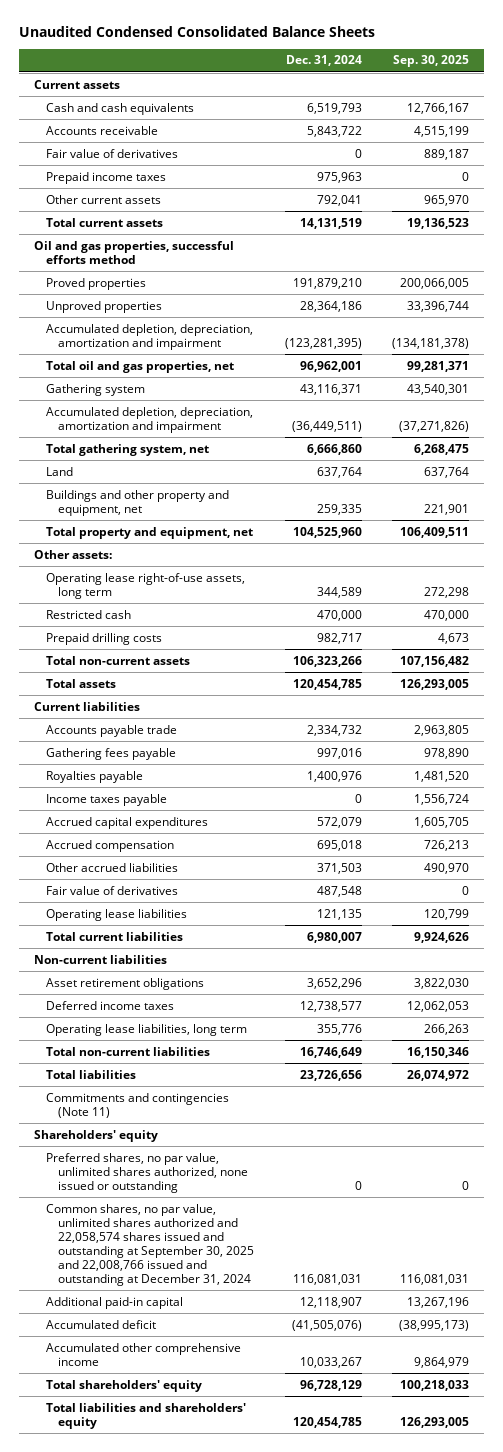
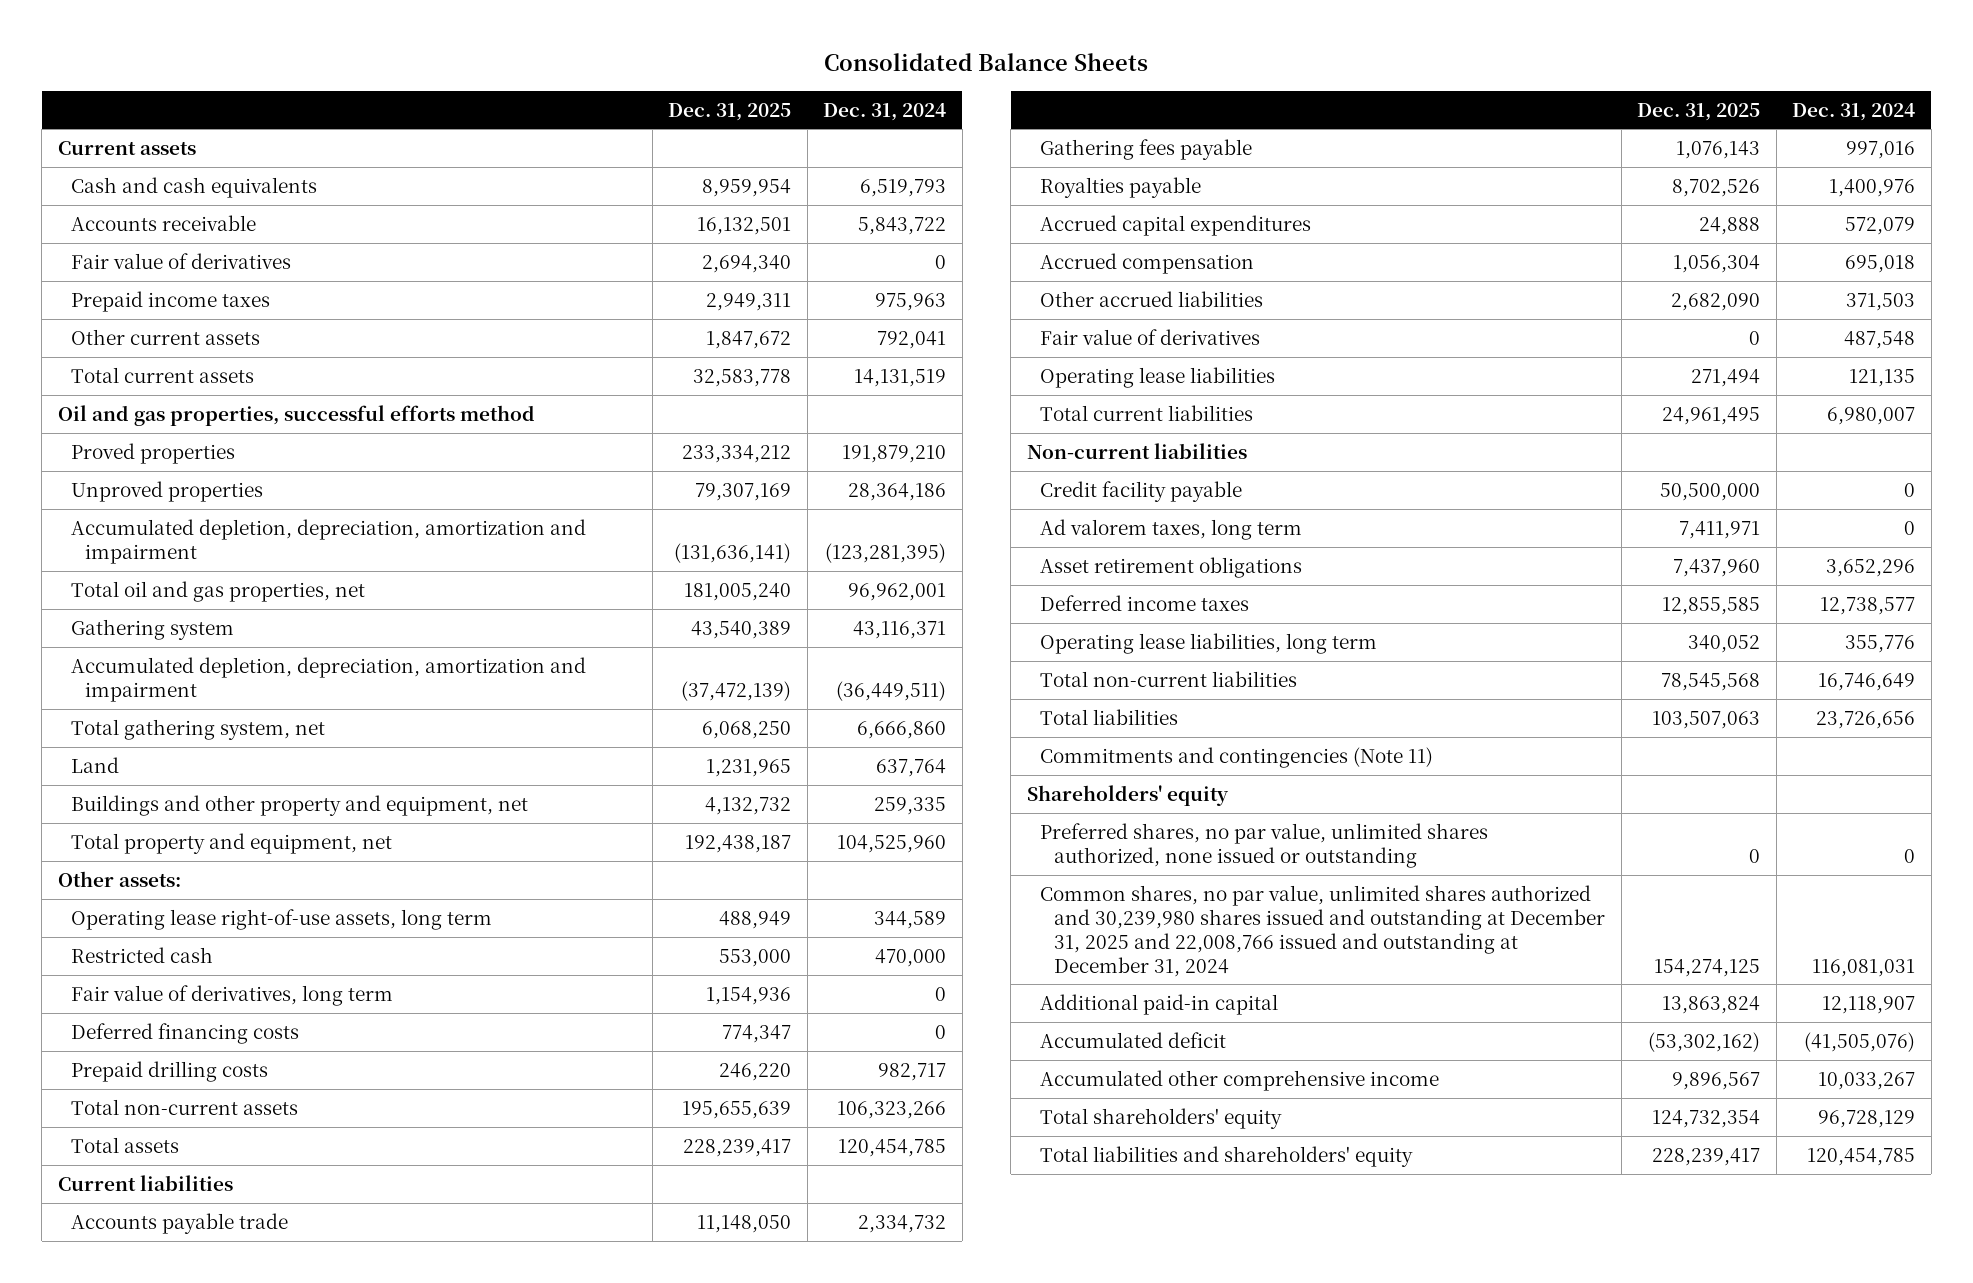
- Unaudited Condensed Consolidated Balance Sheets
+ Consolidated Balance Sheets
- | Dec. 31, 2024 | Sep. 30, 2025
+ | Dec. 31, 2025 | Dec. 31, 2024
+ Fair value of derivatives, long term | 1,154,936 | 0
+ Deferred financing costs | 774,347 | 0
- Income taxes payable | 0 | 1,556,724
+ Credit facility payable | 50,500,000 | 0
+ Ad valorem taxes, long term | 7,411,971 | 0
- Common shares, no par value, unlimited shares authorized and 22,058,574 shares issued and outstanding at September 30, 2025 and 22,008,766 issued and outstanding at December 31, 2024 | 116,081,031 | 116,081,031
+ Common shares, no par value, unlimited shares authorized and 30,239,980 shares issued and outstanding at December 31, 2025 and 22,008,766 issued and outstanding at December 31, 2024 | 154,274,125 | 116,081,031

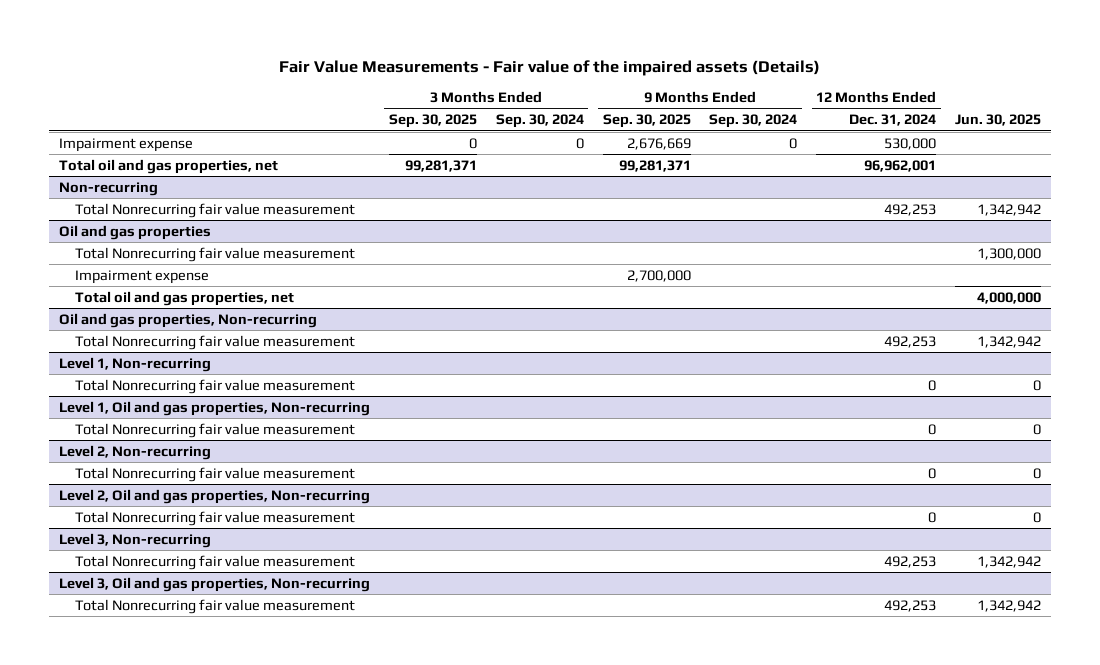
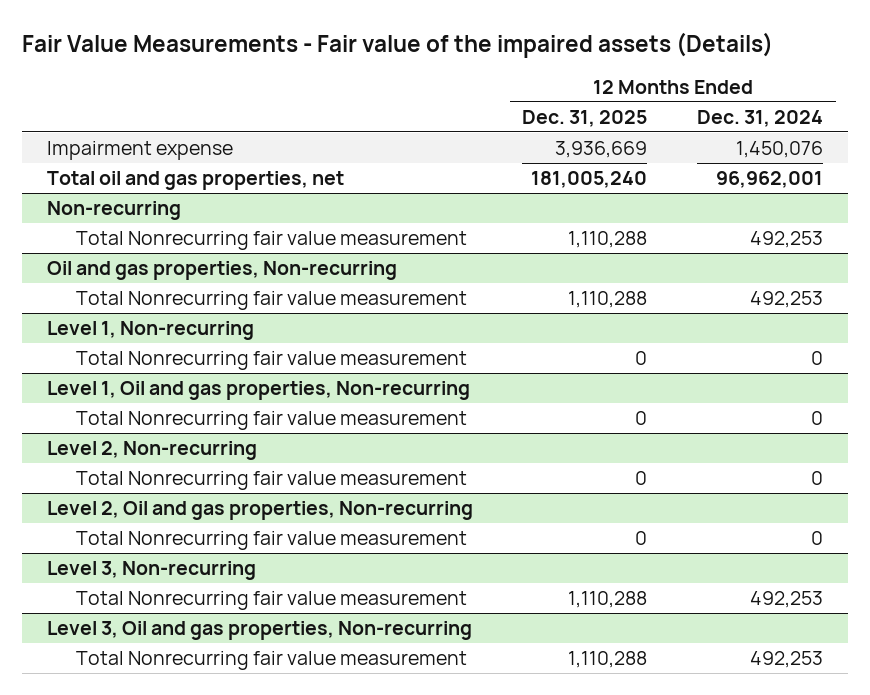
- | 3 Months Ended Sep. 30, 2025 | 3 Months Ended Sep. 30, 2024 | 9 Months Ended Sep. 30, 2025 | 9 Months Ended Sep. 30, 2024 | 12 Months Ended Dec. 31, 2024 | Jun. 30, 2025
+ | 12 Months Ended Dec. 31, 2025 | 12 Months Ended Dec. 31, 2024
- Impairment expense | 0 | 0 | 2,676,669 | 0 | 530,000 |
+ Impairment expense | 3,936,669 | 1,450,076
- Oil and gas properties
- Total Nonrecurring fair value measurement | | | | | | 1,300,000
- Impairment expense | | | 2,700,000 | | |
- Total oil and gas properties, net | | | | | | 4,000,000

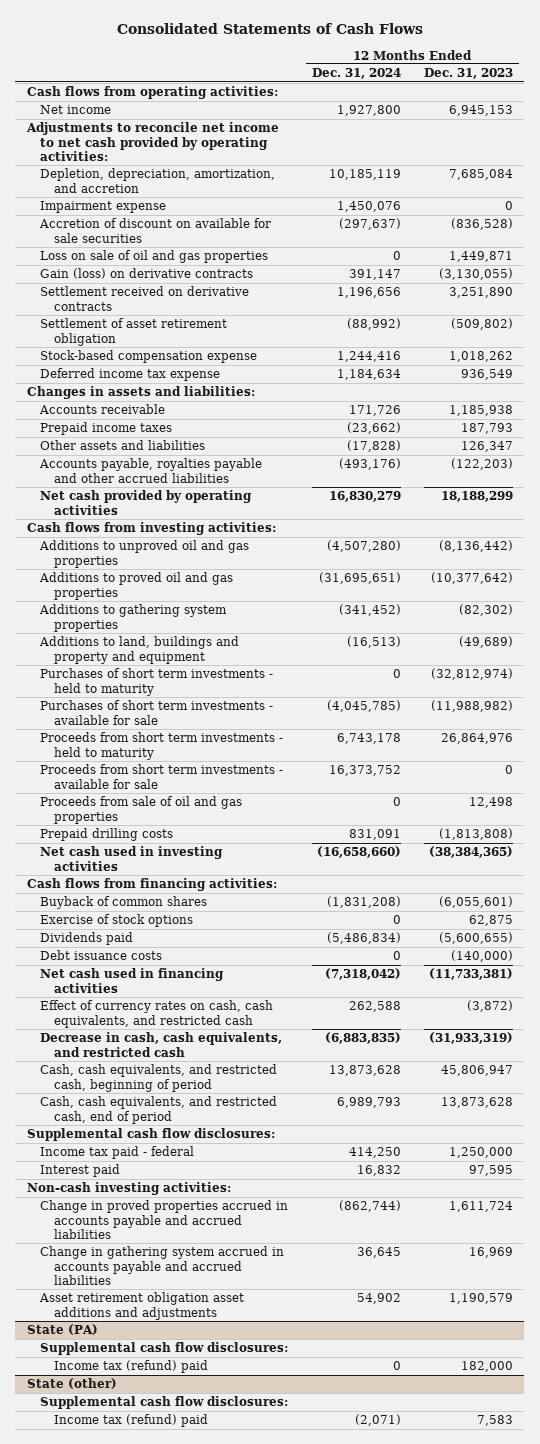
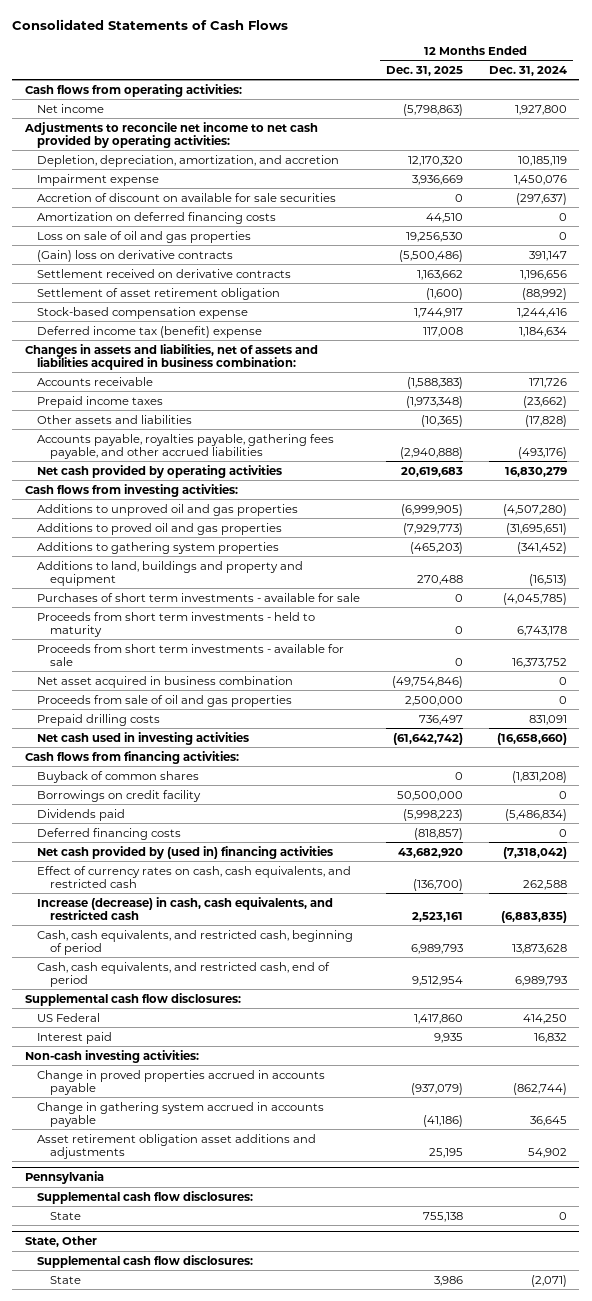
- | 12 Months Ended Dec. 31, 2024 | 12 Months Ended Dec. 31, 2023
+ | 12 Months Ended Dec. 31, 2025 | 12 Months Ended Dec. 31, 2024
+ Amortization on deferred financing costs | 44,510 | 0
- Gain (loss) on derivative contracts | 391,147 | (3,130,055)
+ (Gain) loss on derivative contracts | (5,500,486) | 391,147
- Deferred income tax expense | 1,184,634 | 936,549
- Changes in assets and liabilities:
+ Deferred income tax (benefit) expense | 117,008 | 1,184,634
+ Changes in assets and liabilities, net of assets and liabilities acquired in business combination:
- Accounts payable, royalties payable and other accrued liabilities | (493,176) | (122,203)
+ Accounts payable, royalties payable, gathering fees payable, and other accrued liabilities | (2,940,888) | (493,176)
- Purchases of short term investments - held to maturity | 0 | (32,812,974)
+ Net asset acquired in business combination | (49,754,846) | 0
- Exercise of stock options | 0 | 62,875
+ Borrowings on credit facility | 50,500,000 | 0
- Debt issuance costs | 0 | (140,000)
- Net cash used in financing activities | (7,318,042) | (11,733,381)
+ Deferred financing costs | (818,857) | 0
+ Net cash provided by (used in) financing activities | 43,682,920 | (7,318,042)
- Decrease in cash, cash equivalents, and restricted cash | (6,883,835) | (31,933,319)
+ Increase (decrease) in cash, cash equivalents, and restricted cash | 2,523,161 | (6,883,835)
- Income tax paid - federal | 414,250 | 1,250,000
+ US Federal | 1,417,860 | 414,250
- Change in proved properties accrued in accounts payable and accrued liabilities | (862,744) | 1,611,724
- Change in gathering system accrued in accounts payable and accrued liabilities | 36,645 | 16,969
+ Change in proved properties accrued in accounts payable | (937,079) | (862,744)
+ Change in gathering system accrued in accounts payable | (41,186) | 36,645
- State (PA)
+ Pennsylvania
- Income tax (refund) paid | 0 | 182,000
- State (other)
+ State | 755,138 | 0
+ State, Other
- Income tax (refund) paid | (2,071) | 7,583
+ State | 3,986 | (2,071)

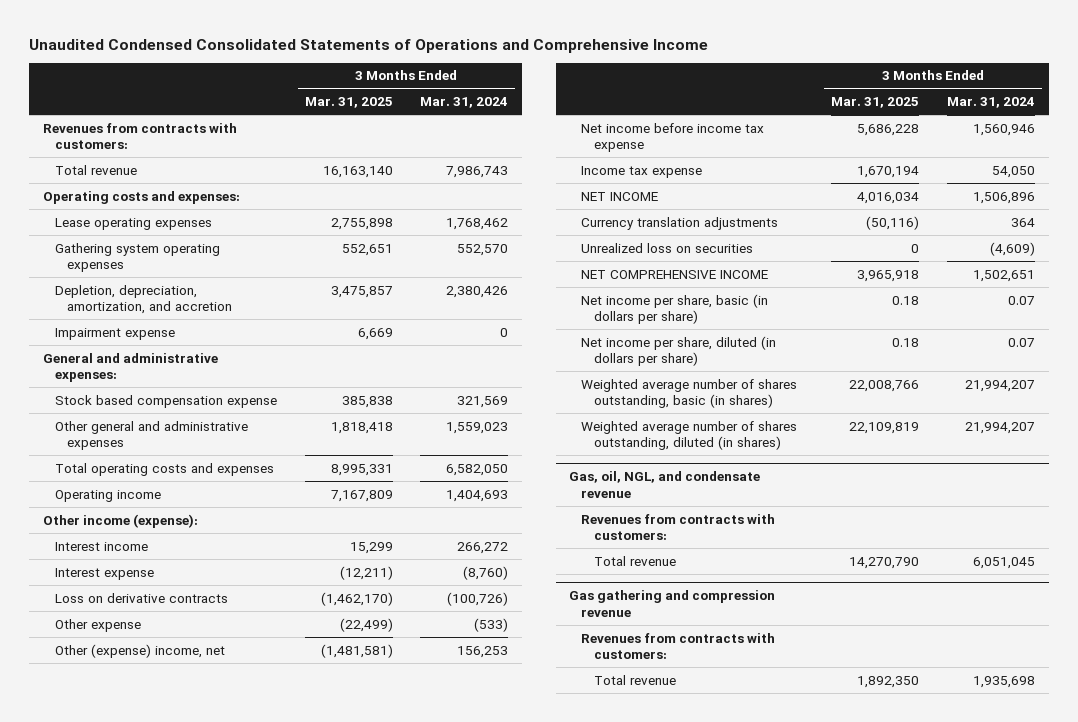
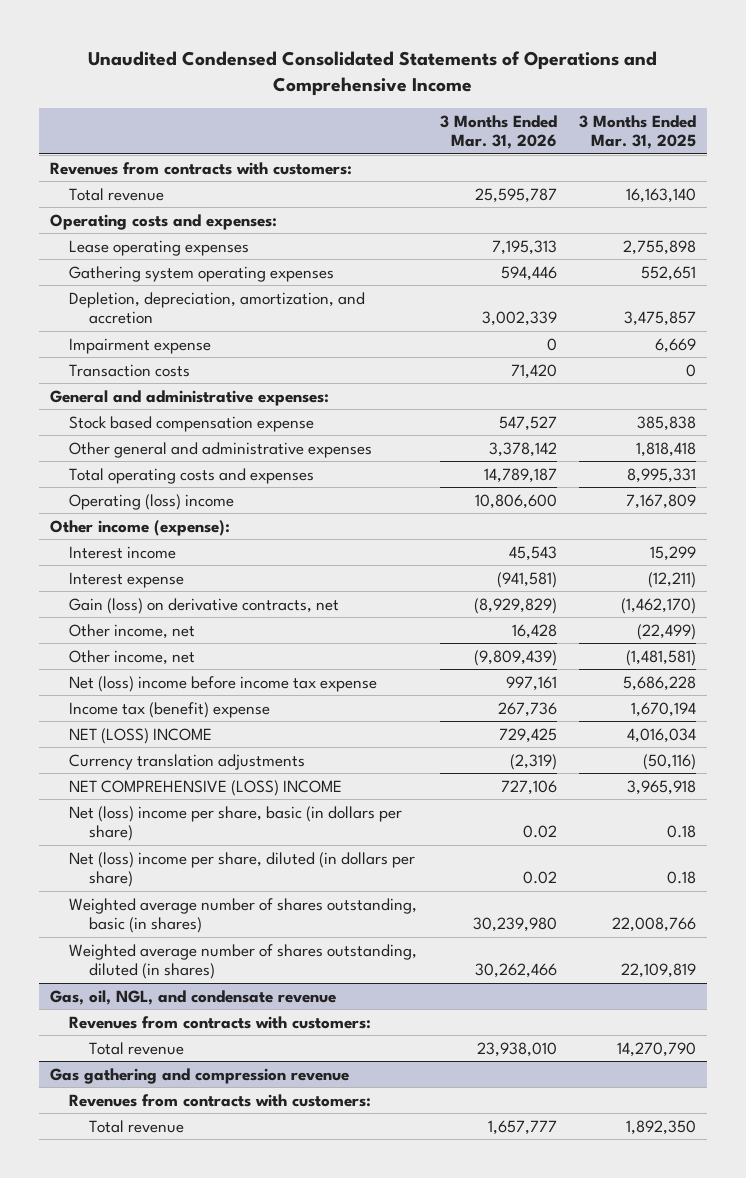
- | 3 Months Ended Mar. 31, 2025 | 3 Months Ended Mar. 31, 2024
+ | 3 Months Ended Mar. 31, 2026 | 3 Months Ended Mar. 31, 2025
+ Transaction costs | 71,420 | 0
- Operating income | 7,167,809 | 1,404,693
+ Operating (loss) income | 10,806,600 | 7,167,809
- Loss on derivative contracts | (1,462,170) | (100,726)
- Other expense | (22,499) | (533)
- Other (expense) income, net | (1,481,581) | 156,253
- Net income before income tax expense | 5,686,228 | 1,560,946
- Income tax expense | 1,670,194 | 54,050
- NET INCOME | 4,016,034 | 1,506,896
+ Gain (loss) on derivative contracts, net | (8,929,829) | (1,462,170)
+ Other income, net | 16,428 | (22,499)
+ Other income, net | (9,809,439) | (1,481,581)
+ Net (loss) income before income tax expense | 997,161 | 5,686,228
+ Income tax (benefit) expense | 267,736 | 1,670,194
+ NET (LOSS) INCOME | 729,425 | 4,016,034
- Unrealized loss on securities | 0 | (4,609)
- NET COMPREHENSIVE INCOME | 3,965,918 | 1,502,651
- Net income per share, basic (in dollars per share) | 0.18 | 0.07
- Net income per share, diluted (in dollars per share) | 0.18 | 0.07
+ NET COMPREHENSIVE (LOSS) INCOME | 727,106 | 3,965,918
+ Net (loss) income per share, basic (in dollars per share) | 0.02 | 0.18
+ Net (loss) income per share, diluted (in dollars per share) | 0.02 | 0.18

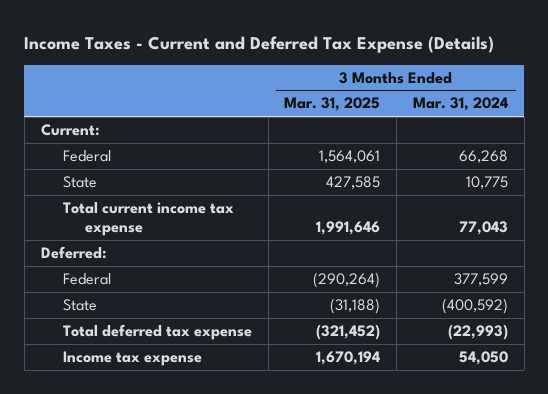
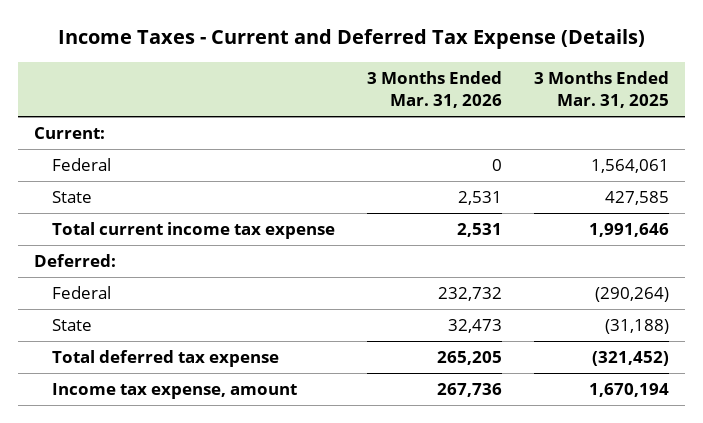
- | 3 Months Ended Mar. 31, 2025 | 3 Months Ended Mar. 31, 2024
+ | 3 Months Ended Mar. 31, 2026 | 3 Months Ended Mar. 31, 2025
- Income tax expense | 1,670,194 | 54,050
+ Income tax expense, amount | 267,736 | 1,670,194

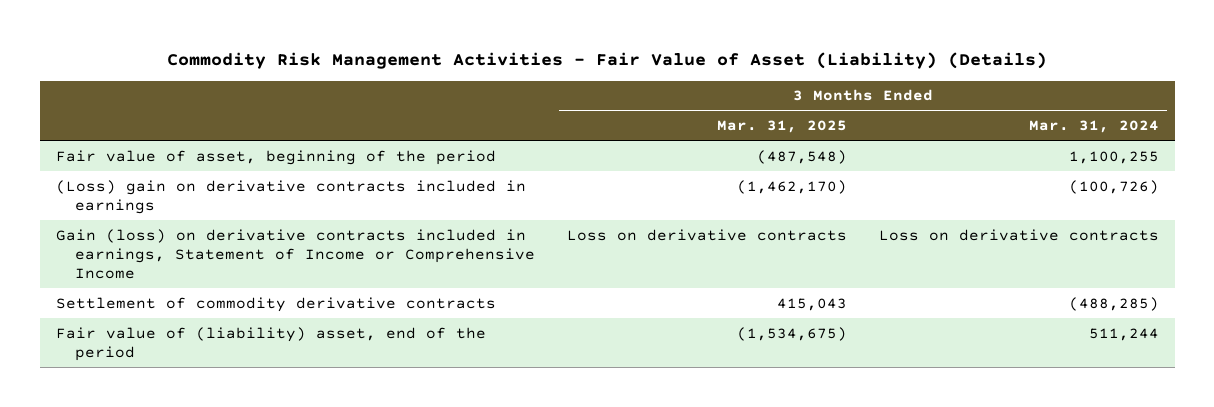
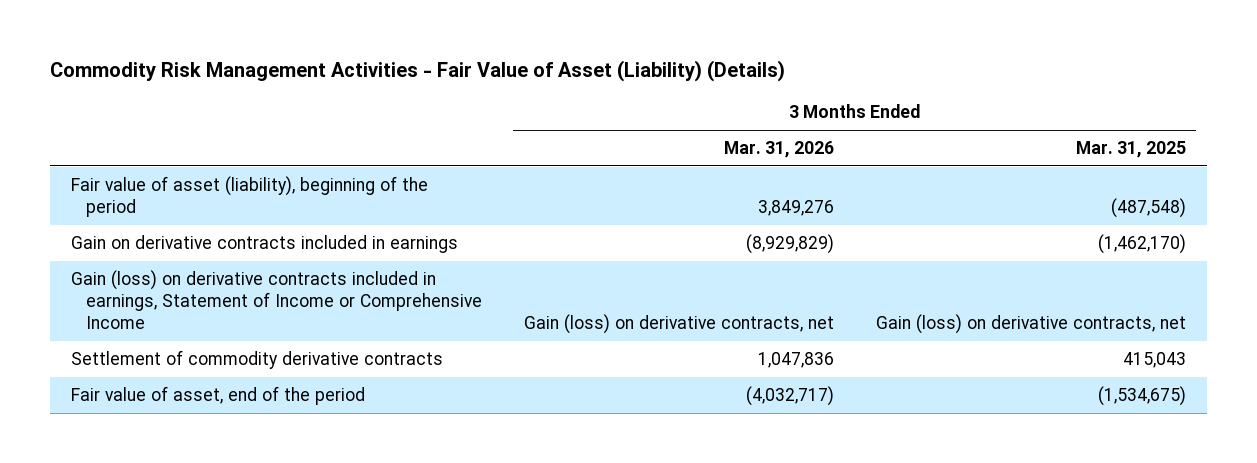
- | 3 Months Ended Mar. 31, 2025 | 3 Months Ended Mar. 31, 2024
+ | 3 Months Ended Mar. 31, 2026 | 3 Months Ended Mar. 31, 2025
- Fair value of asset, beginning of the period | (487,548) | 1,100,255
- (Loss) gain on derivative contracts included in earnings | (1,462,170) | (100,726)
- Gain (loss) on derivative contracts included in earnings, Statement of Income or Comprehensive Income | Loss on derivative contracts | Loss on derivative contracts
+ Fair value of asset (liability), beginning of the period | 3,849,276 | (487,548)
+ Gain on derivative contracts included in earnings | (8,929,829) | (1,462,170)
+ Gain (loss) on derivative contracts included in earnings, Statement of Income or Comprehensive Income | Gain (loss) on derivative contracts, net | Gain (loss) on derivative contracts, net
- Fair value of (liability) asset, end of the period | (1,534,675) | 511,244
+ Fair value of asset, end of the period | (4,032,717) | (1,534,675)

